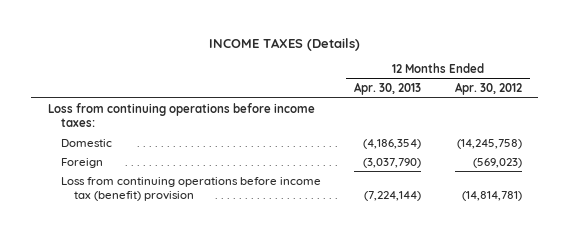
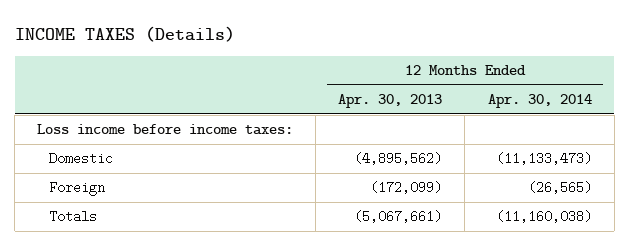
- | 12 Months Ended Apr. 30, 2013 | 12 Months Ended Apr. 30, 2012
+ | 12 Months Ended Apr. 30, 2013 | 12 Months Ended Apr. 30, 2014
- Loss from continuing operations before income taxes:
- Domestic | (4,186,354) | (14,245,758)
- Foreign | (3,037,790) | (569,023)
- Loss from continuing operations before income tax (benefit) provision | (7,224,144) | (14,814,781)
+ Loss income before income taxes:
+ Domestic | (4,895,562) | (11,133,473)
+ Foreign | (172,099) | (26,565)
+ Totals | (5,067,661) | (11,160,038)

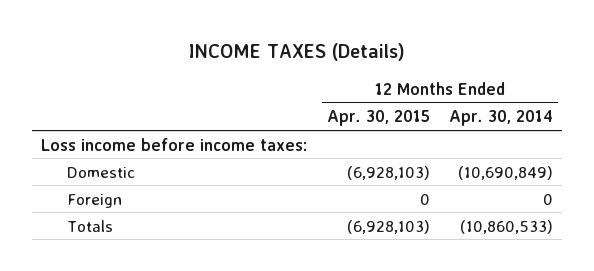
- | 12 Months Ended Apr. 30, 2013 | 12 Months Ended Apr. 30, 2014
+ | 12 Months Ended Apr. 30, 2015 | 12 Months Ended Apr. 30, 2014
- Domestic | (4,895,562) | (11,133,473)
- Foreign | (172,099) | (26,565)
- Totals | (5,067,661) | (11,160,038)
+ Domestic | (6,928,103) | (10,690,849)
+ Foreign | 0 | 0
+ Totals | (6,928,103) | (10,860,533)

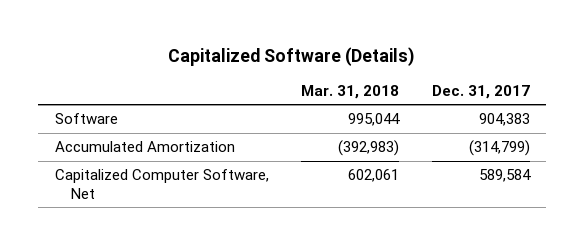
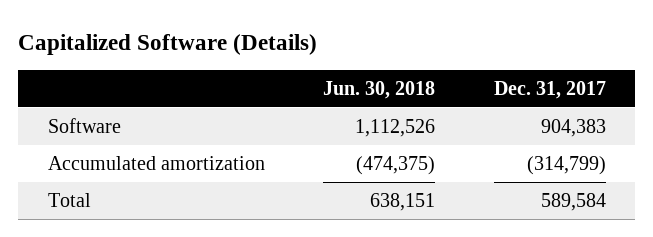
- | Mar. 31, 2018 | Dec. 31, 2017
+ | Jun. 30, 2018 | Dec. 31, 2017
- Accumulated Amortization | (392,983) | (314,799)
- Capitalized Computer Software, Net | 602,061 | 589,584
+ Accumulated amortization | (474,375) | (314,799)
+ Total | 638,151 | 589,584

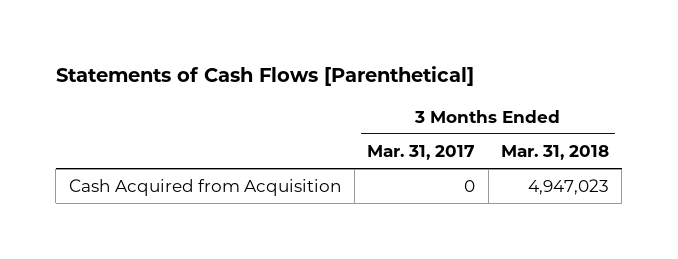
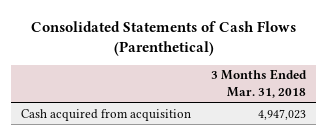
- Statements of Cash Flows [Parenthetical]
+ Consolidated Statements of Cash Flows (Parenthetical)
- | 3 Months Ended Mar. 31, 2017 | 3 Months Ended Mar. 31, 2018
+ | 3 Months Ended Mar. 31, 2018
- Cash Acquired from Acquisition | 0 | 4,947,023
+ Cash acquired from acquisition | 4,947,023

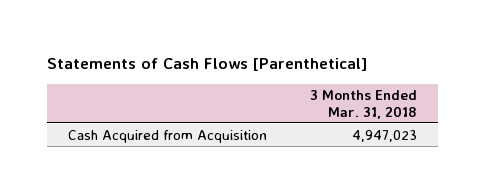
- Consolidated Statements of Cash Flows (Parenthetical)
+ Statements of Cash Flows [Parenthetical]
- Cash acquired from acquisition | 4,947,023
+ Cash Acquired from Acquisition | 4,947,023

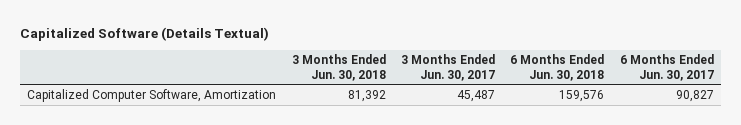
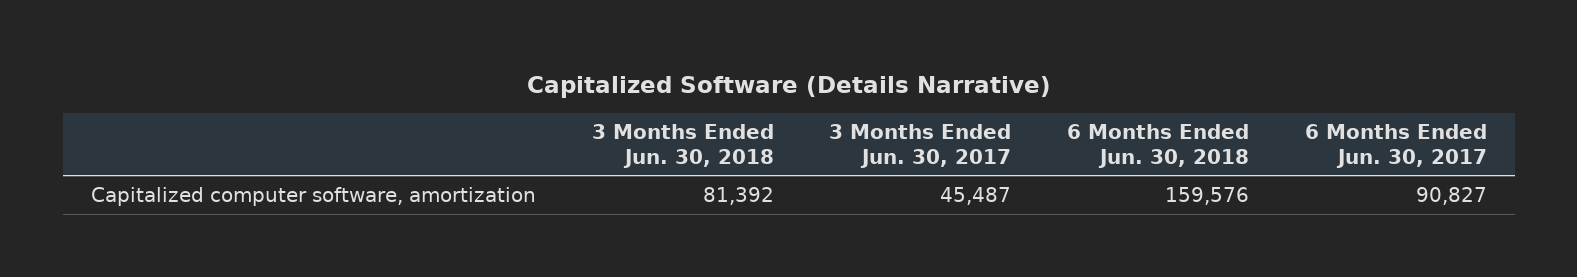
- Capitalized Software (Details Textual)
+ Capitalized Software (Details Narrative)
- Capitalized Computer Software, Amortization | 81,392 | 45,487 | 159,576 | 90,827
+ Capitalized computer software, amortization | 81,392 | 45,487 | 159,576 | 90,827

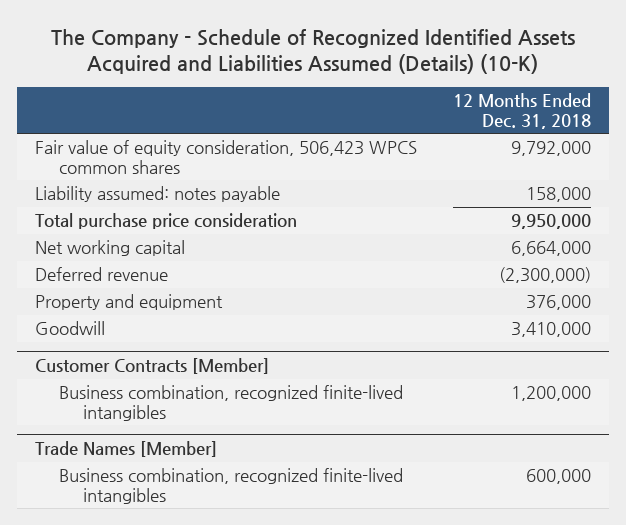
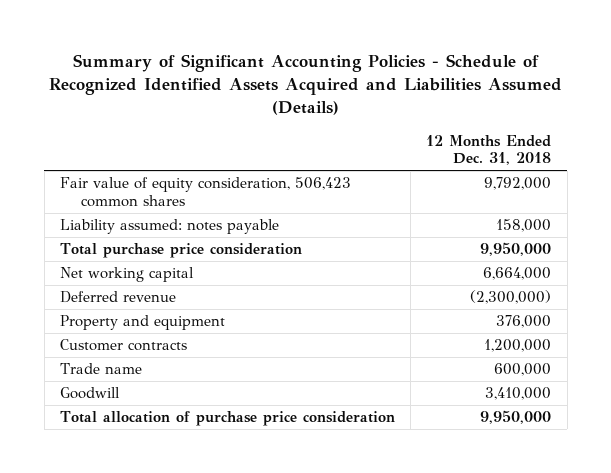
- The Company - Schedule of Recognized Identified Assets Acquired and Liabilities Assumed (Details) (10-K)
+ Summary of Significant Accounting Policies - Schedule of Recognized Identified Assets Acquired and Liabilities Assumed (Details)
- Fair value of equity consideration, 506,423 WPCS common shares | 9,792,000
+ Fair value of equity consideration, 506,423 common shares | 9,792,000
+ Customer contracts | 1,200,000
+ Trade name | 600,000
- Customer Contracts [Member]
- Business combination, recognized finite-lived intangibles | 1,200,000
- Trade Names [Member]
- Business combination, recognized finite-lived intangibles | 600,000
+ Total allocation of purchase price consideration | 9,950,000

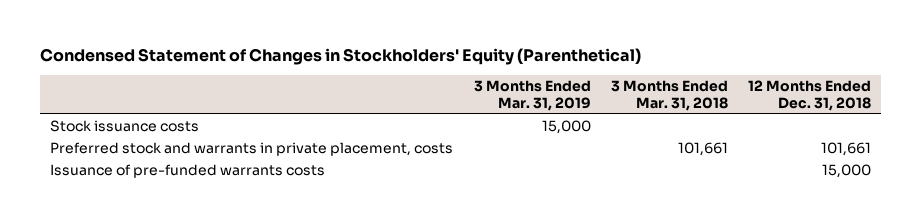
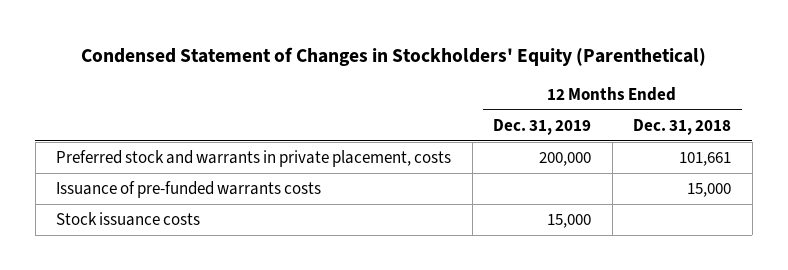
- | 3 Months Ended Mar. 31, 2019 | 3 Months Ended Mar. 31, 2018 | 12 Months Ended Dec. 31, 2018
+ | 12 Months Ended Dec. 31, 2019 | 12 Months Ended Dec. 31, 2018
moved down: Stock issuance costs | 15,000 |

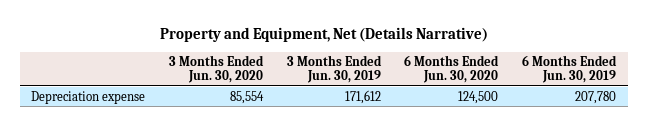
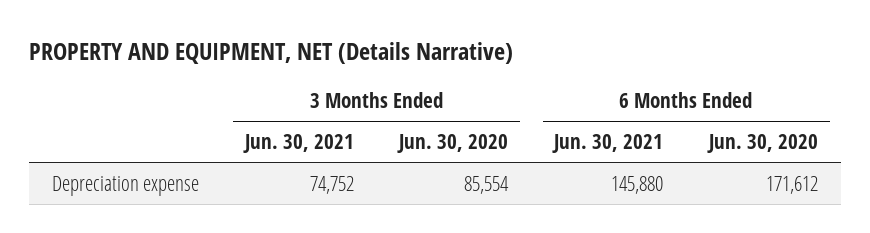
- Property and Equipment, Net (Details Narrative)
+ PROPERTY AND EQUIPMENT, NET (Details Narrative)
- | 3 Months Ended Jun. 30, 2020 | 3 Months Ended Jun. 30, 2019 | 6 Months Ended Jun. 30, 2020 | 6 Months Ended Jun. 30, 2019
+ | 3 Months Ended Jun. 30, 2021 | 3 Months Ended Jun. 30, 2020 | 6 Months Ended Jun. 30, 2021 | 6 Months Ended Jun. 30, 2020
- Depreciation expense | 85,554 | 171,612 | 124,500 | 207,780
+ Depreciation expense | 74,752 | 85,554 | 145,880 | 171,612

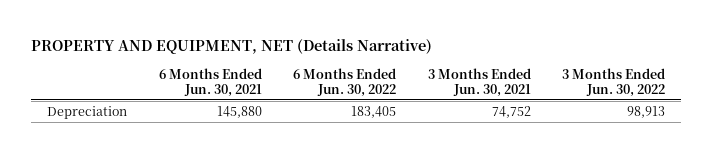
- | 3 Months Ended Jun. 30, 2021 | 3 Months Ended Jun. 30, 2020 | 6 Months Ended Jun. 30, 2021 | 6 Months Ended Jun. 30, 2020
+ | 6 Months Ended Jun. 30, 2021 | 6 Months Ended Jun. 30, 2022 | 3 Months Ended Jun. 30, 2021 | 3 Months Ended Jun. 30, 2022
- Depreciation expense | 74,752 | 85,554 | 145,880 | 171,612
+ Depreciation | 145,880 | 183,405 | 74,752 | 98,913

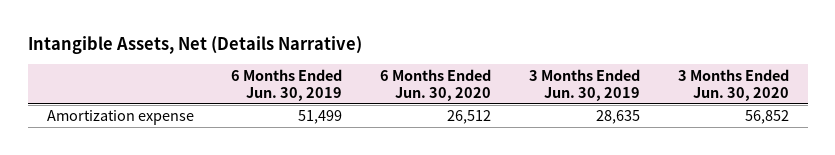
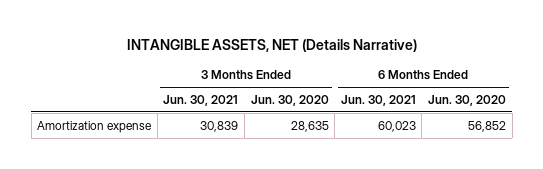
- Intangible Assets, Net (Details Narrative)
+ INTANGIBLE ASSETS, NET (Details Narrative)
- | 6 Months Ended Jun. 30, 2019 | 6 Months Ended Jun. 30, 2020 | 3 Months Ended Jun. 30, 2019 | 3 Months Ended Jun. 30, 2020
+ | 3 Months Ended Jun. 30, 2021 | 3 Months Ended Jun. 30, 2020 | 6 Months Ended Jun. 30, 2021 | 6 Months Ended Jun. 30, 2020
- Amortization expense | 51,499 | 26,512 | 28,635 | 56,852
+ Amortization expense | 30,839 | 28,635 | 60,023 | 56,852

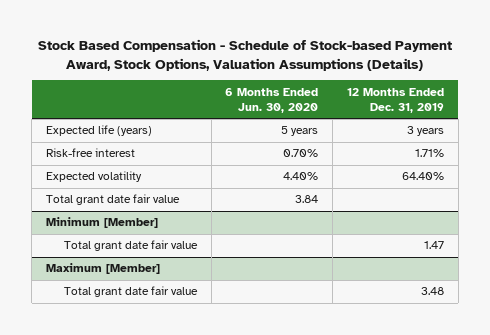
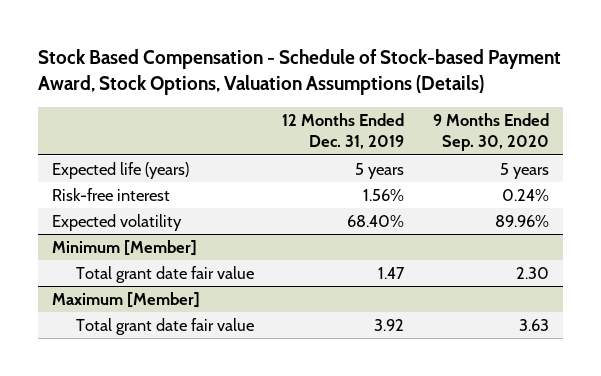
- | 6 Months Ended Jun. 30, 2020 | 12 Months Ended Dec. 31, 2019
+ | 12 Months Ended Dec. 31, 2019 | 9 Months Ended Sep. 30, 2020
- Expected life (years) | 5 years | 3 years
- Risk-free interest | 0.70% | 1.71%
- Expected volatility | 4.40% | 64.40%
- Total grant date fair value | 3.84 |
+ Expected life (years) | 5 years | 5 years
+ Risk-free interest | 1.56% | 0.24%
+ Expected volatility | 68.40% | 89.96%
@ Maximum [Member]
- Total grant date fair value | | 3.48
+ Total grant date fair value | 3.92 | 3.63

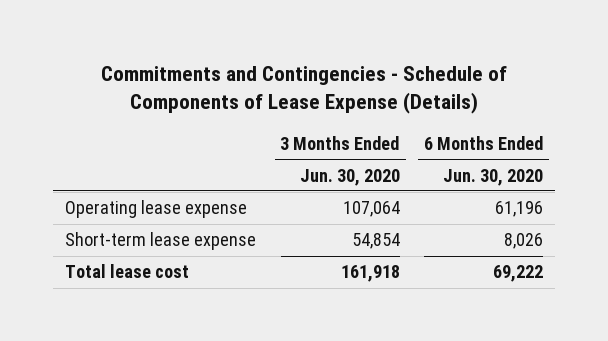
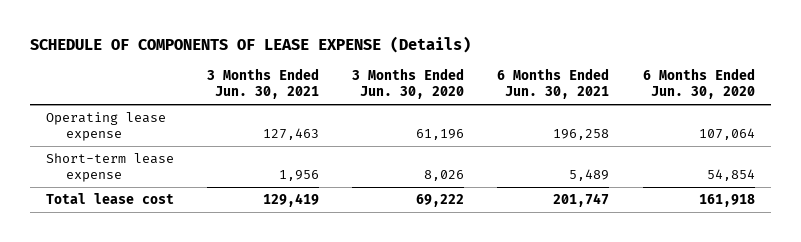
- Commitments and Contingencies - Schedule of Components of Lease Expense (Details)
+ SCHEDULE OF COMPONENTS OF LEASE EXPENSE (Details)
- | 3 Months Ended Jun. 30, 2020 | 6 Months Ended Jun. 30, 2020
+ | 3 Months Ended Jun. 30, 2021 | 3 Months Ended Jun. 30, 2020 | 6 Months Ended Jun. 30, 2021 | 6 Months Ended Jun. 30, 2020
- Operating lease expense | 107,064 | 61,196
- Short-term lease expense | 54,854 | 8,026
- Total lease cost | 161,918 | 69,222
+ Operating lease expense | 127,463 | 61,196 | 196,258 | 107,064
+ Short-term lease expense | 1,956 | 8,026 | 5,489 | 54,854
+ Total lease cost | 129,419 | 69,222 | 201,747 | 161,918

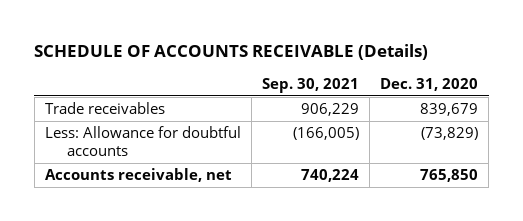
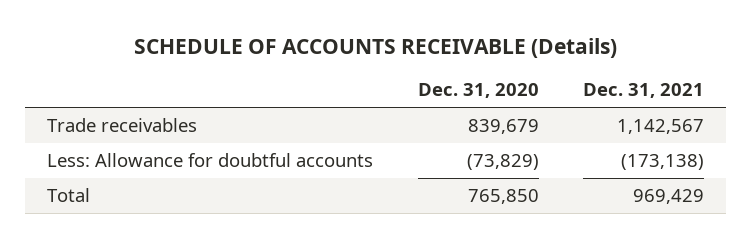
- | Sep. 30, 2021 | Dec. 31, 2020
+ | Dec. 31, 2020 | Dec. 31, 2021
- Accounts receivable, net | 740,224 | 765,850
+ Total | 765,850 | 969,429

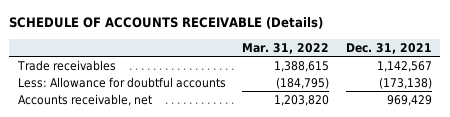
- | Dec. 31, 2020 | Dec. 31, 2021
+ | Mar. 31, 2022 | Dec. 31, 2021
- Total | 765,850 | 969,429
+ Accounts receivable, net | 1,203,820 | 969,429

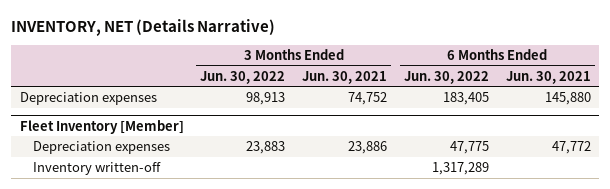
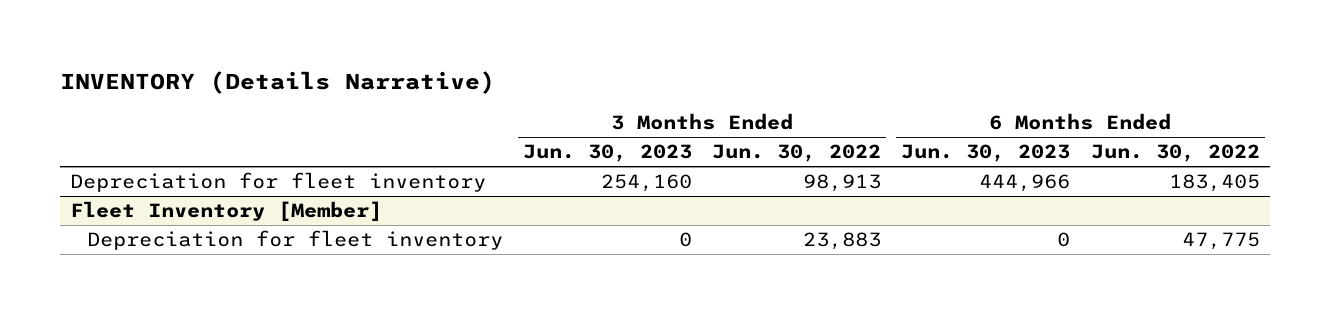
- INVENTORY, NET (Details Narrative)
+ INVENTORY (Details Narrative)
- | 3 Months Ended Jun. 30, 2022 | 3 Months Ended Jun. 30, 2021 | 6 Months Ended Jun. 30, 2022 | 6 Months Ended Jun. 30, 2021
+ | 3 Months Ended Jun. 30, 2023 | 3 Months Ended Jun. 30, 2022 | 6 Months Ended Jun. 30, 2023 | 6 Months Ended Jun. 30, 2022
- Depreciation expenses | 98,913 | 74,752 | 183,405 | 145,880
+ Depreciation for fleet inventory | 254,160 | 98,913 | 444,966 | 183,405
@ Fleet Inventory [Member]
- Depreciation expenses | 23,883 | 23,886 | 47,775 | 47,772
- Inventory written-off | | | 1,317,289 |
+ Depreciation for fleet inventory | 0 | 23,883 | 0 | 47,775

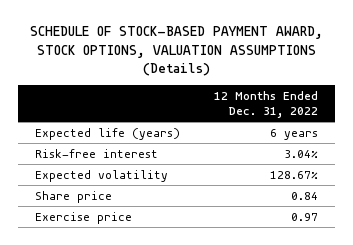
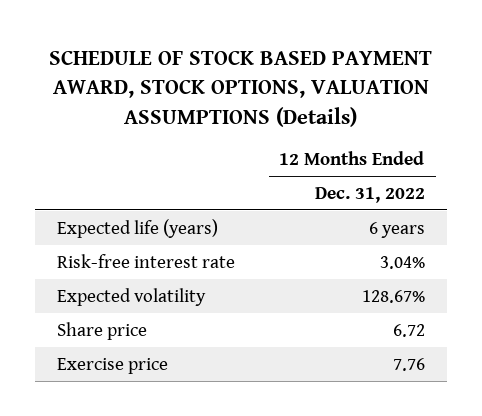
- SCHEDULE OF STOCK-BASED PAYMENT AWARD, STOCK OPTIONS, VALUATION ASSUMPTIONS (Details)
+ SCHEDULE OF STOCK BASED PAYMENT AWARD, STOCK OPTIONS, VALUATION ASSUMPTIONS (Details)
- Risk-free interest | 3.04%
+ Risk-free interest rate | 3.04%
- Share price | 0.84
- Exercise price | 0.97
+ Share price | 6.72
+ Exercise price | 7.76

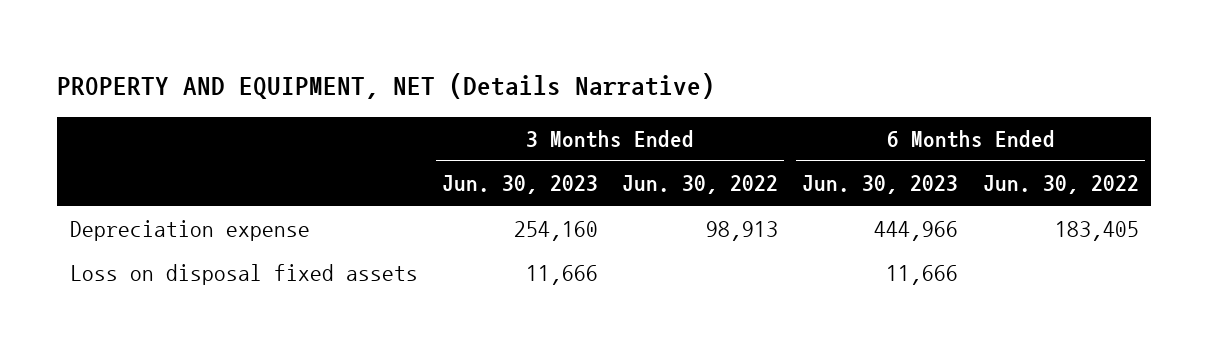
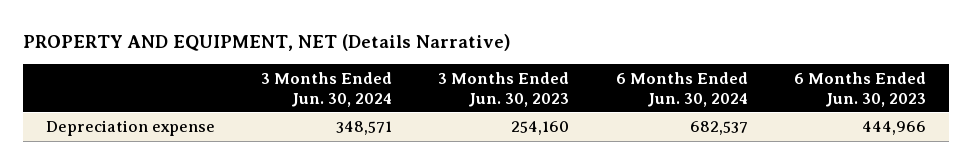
- | 3 Months Ended Jun. 30, 2023 | 3 Months Ended Jun. 30, 2022 | 6 Months Ended Jun. 30, 2023 | 6 Months Ended Jun. 30, 2022
+ | 3 Months Ended Jun. 30, 2024 | 3 Months Ended Jun. 30, 2023 | 6 Months Ended Jun. 30, 2024 | 6 Months Ended Jun. 30, 2023
- Loss on disposal fixed assets | 11,666 | | 11,666 |

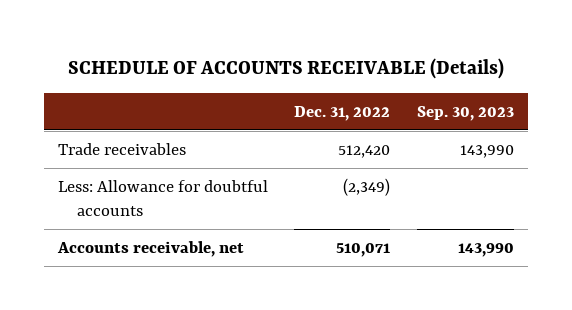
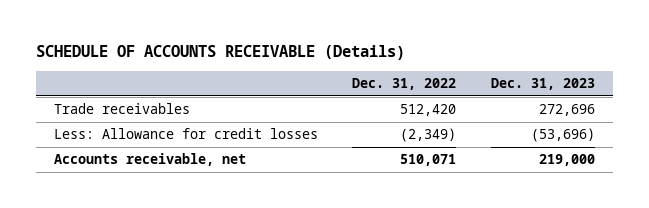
- | Dec. 31, 2022 | Sep. 30, 2023
+ | Dec. 31, 2022 | Dec. 31, 2023
- Less: Allowance for doubtful accounts | (2,349) |
+ Less: Allowance for credit losses | (2,349) | (53,696)

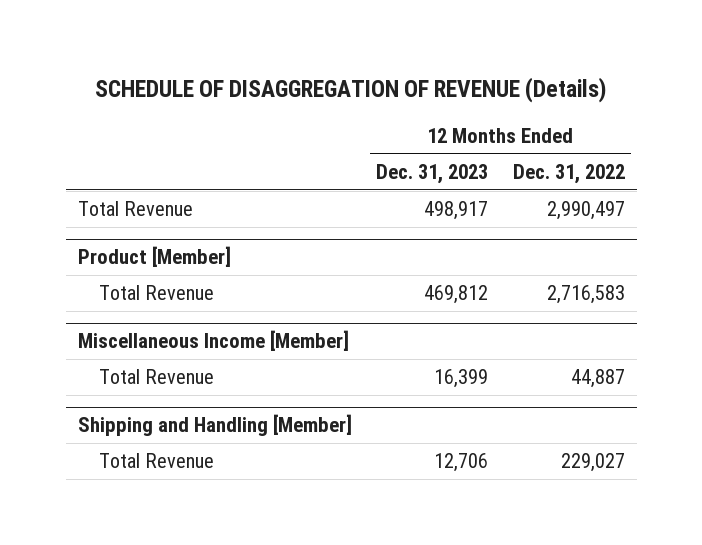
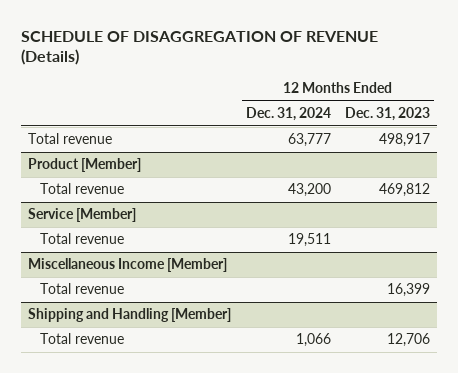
- | 12 Months Ended Dec. 31, 2023 | 12 Months Ended Dec. 31, 2022
+ | 12 Months Ended Dec. 31, 2024 | 12 Months Ended Dec. 31, 2023
- Total Revenue | 498,917 | 2,990,497
+ Total revenue | 63,777 | 498,917
@ Product [Member]
- Total Revenue | 469,812 | 2,716,583
+ Total revenue | 43,200 | 469,812
+ Service [Member]
+ Total revenue | 19,511 |
@ Miscellaneous Income [Member]
- Total Revenue | 16,399 | 44,887
+ Total revenue | | 16,399
@ Shipping and Handling [Member]
- Total Revenue | 12,706 | 229,027
+ Total revenue | 1,066 | 12,706

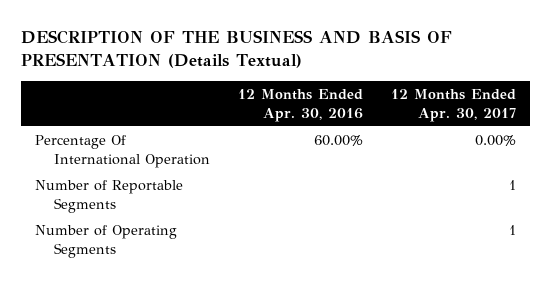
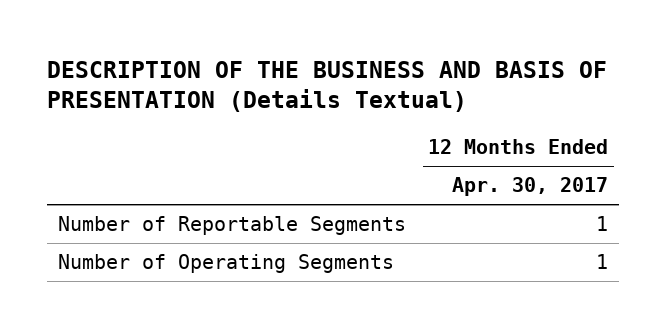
- | 12 Months Ended Apr. 30, 2016 | 12 Months Ended Apr. 30, 2017
+ | 12 Months Ended Apr. 30, 2017
- Percentage Of International Operation | 60.00% | 0.00%

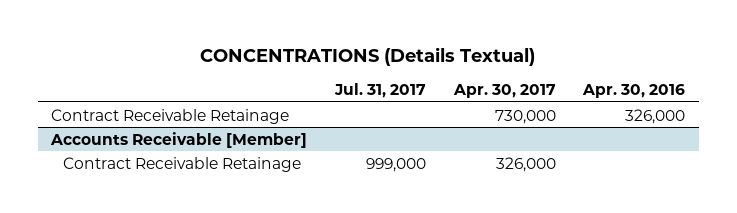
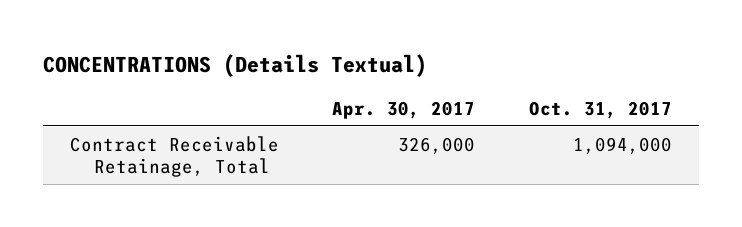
- | Jul. 31, 2017 | Apr. 30, 2017 | Apr. 30, 2016
+ | Apr. 30, 2017 | Oct. 31, 2017
- Contract Receivable Retainage | | 730,000 | 326,000
- Accounts Receivable [Member]
- Contract Receivable Retainage | 999,000 | 326,000 |
+ Contract Receivable Retainage, Total | 326,000 | 1,094,000

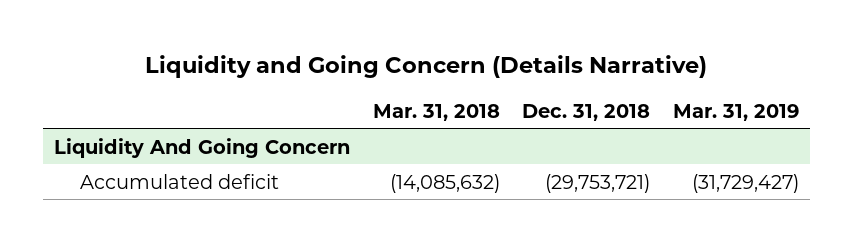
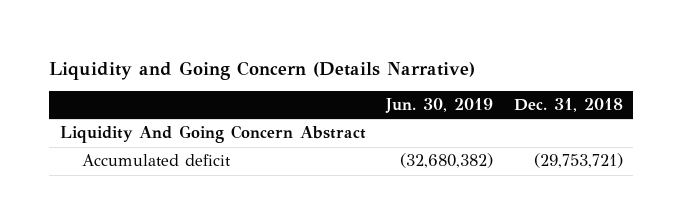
- | Mar. 31, 2018 | Dec. 31, 2018 | Mar. 31, 2019
+ | Jun. 30, 2019 | Dec. 31, 2018
- Liquidity And Going Concern
+ Liquidity And Going Concern Abstract

